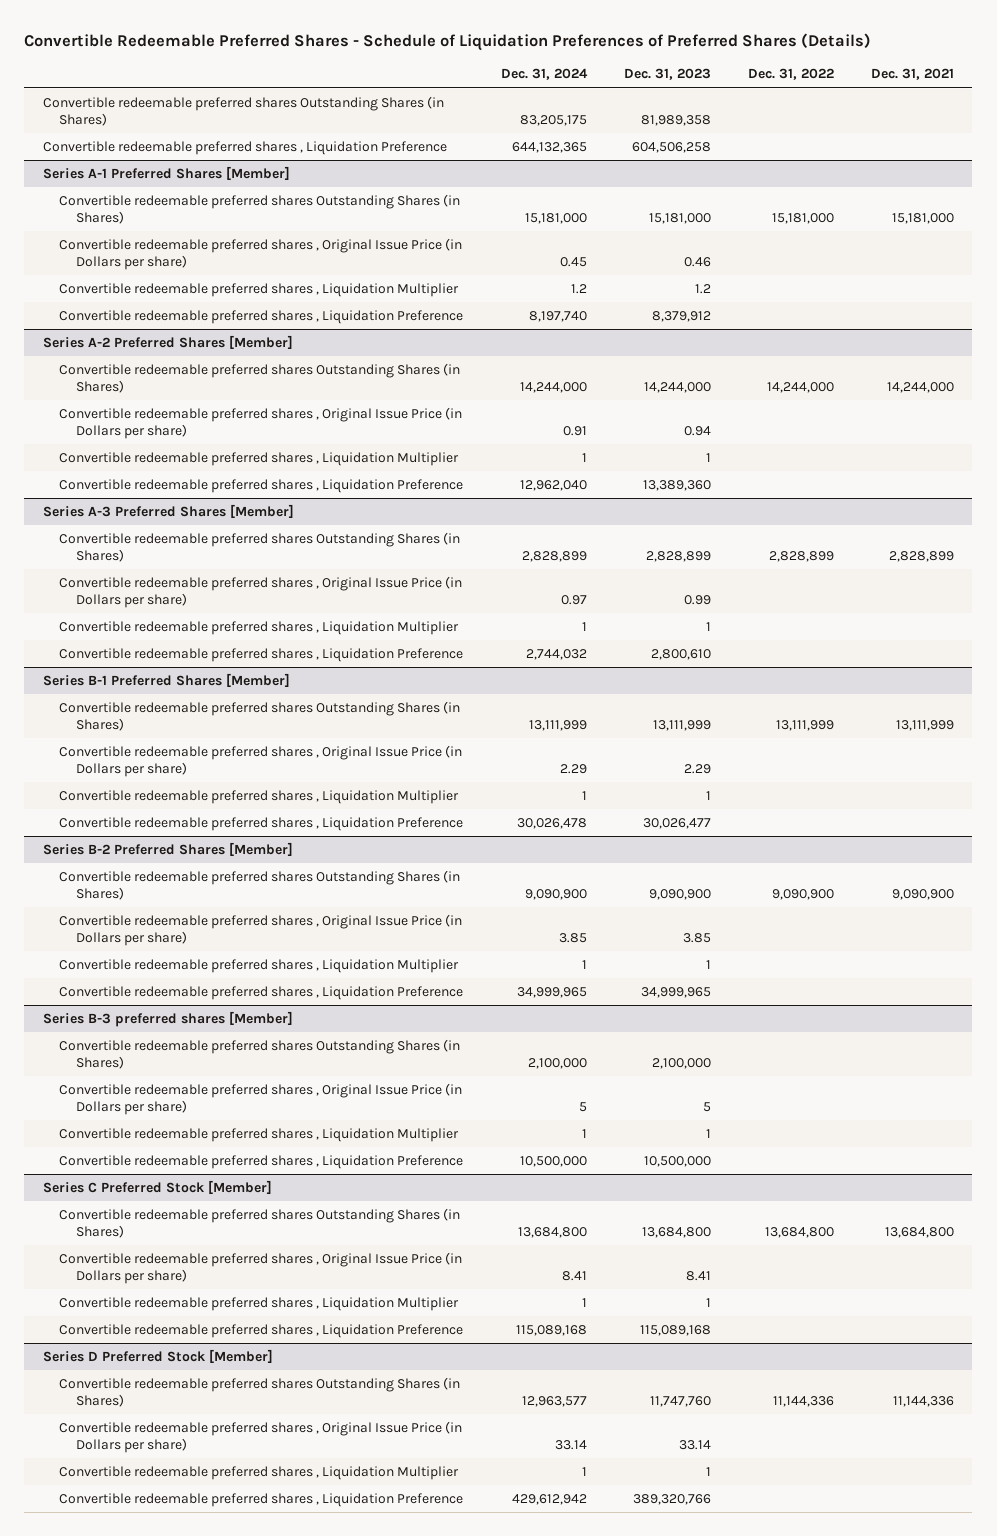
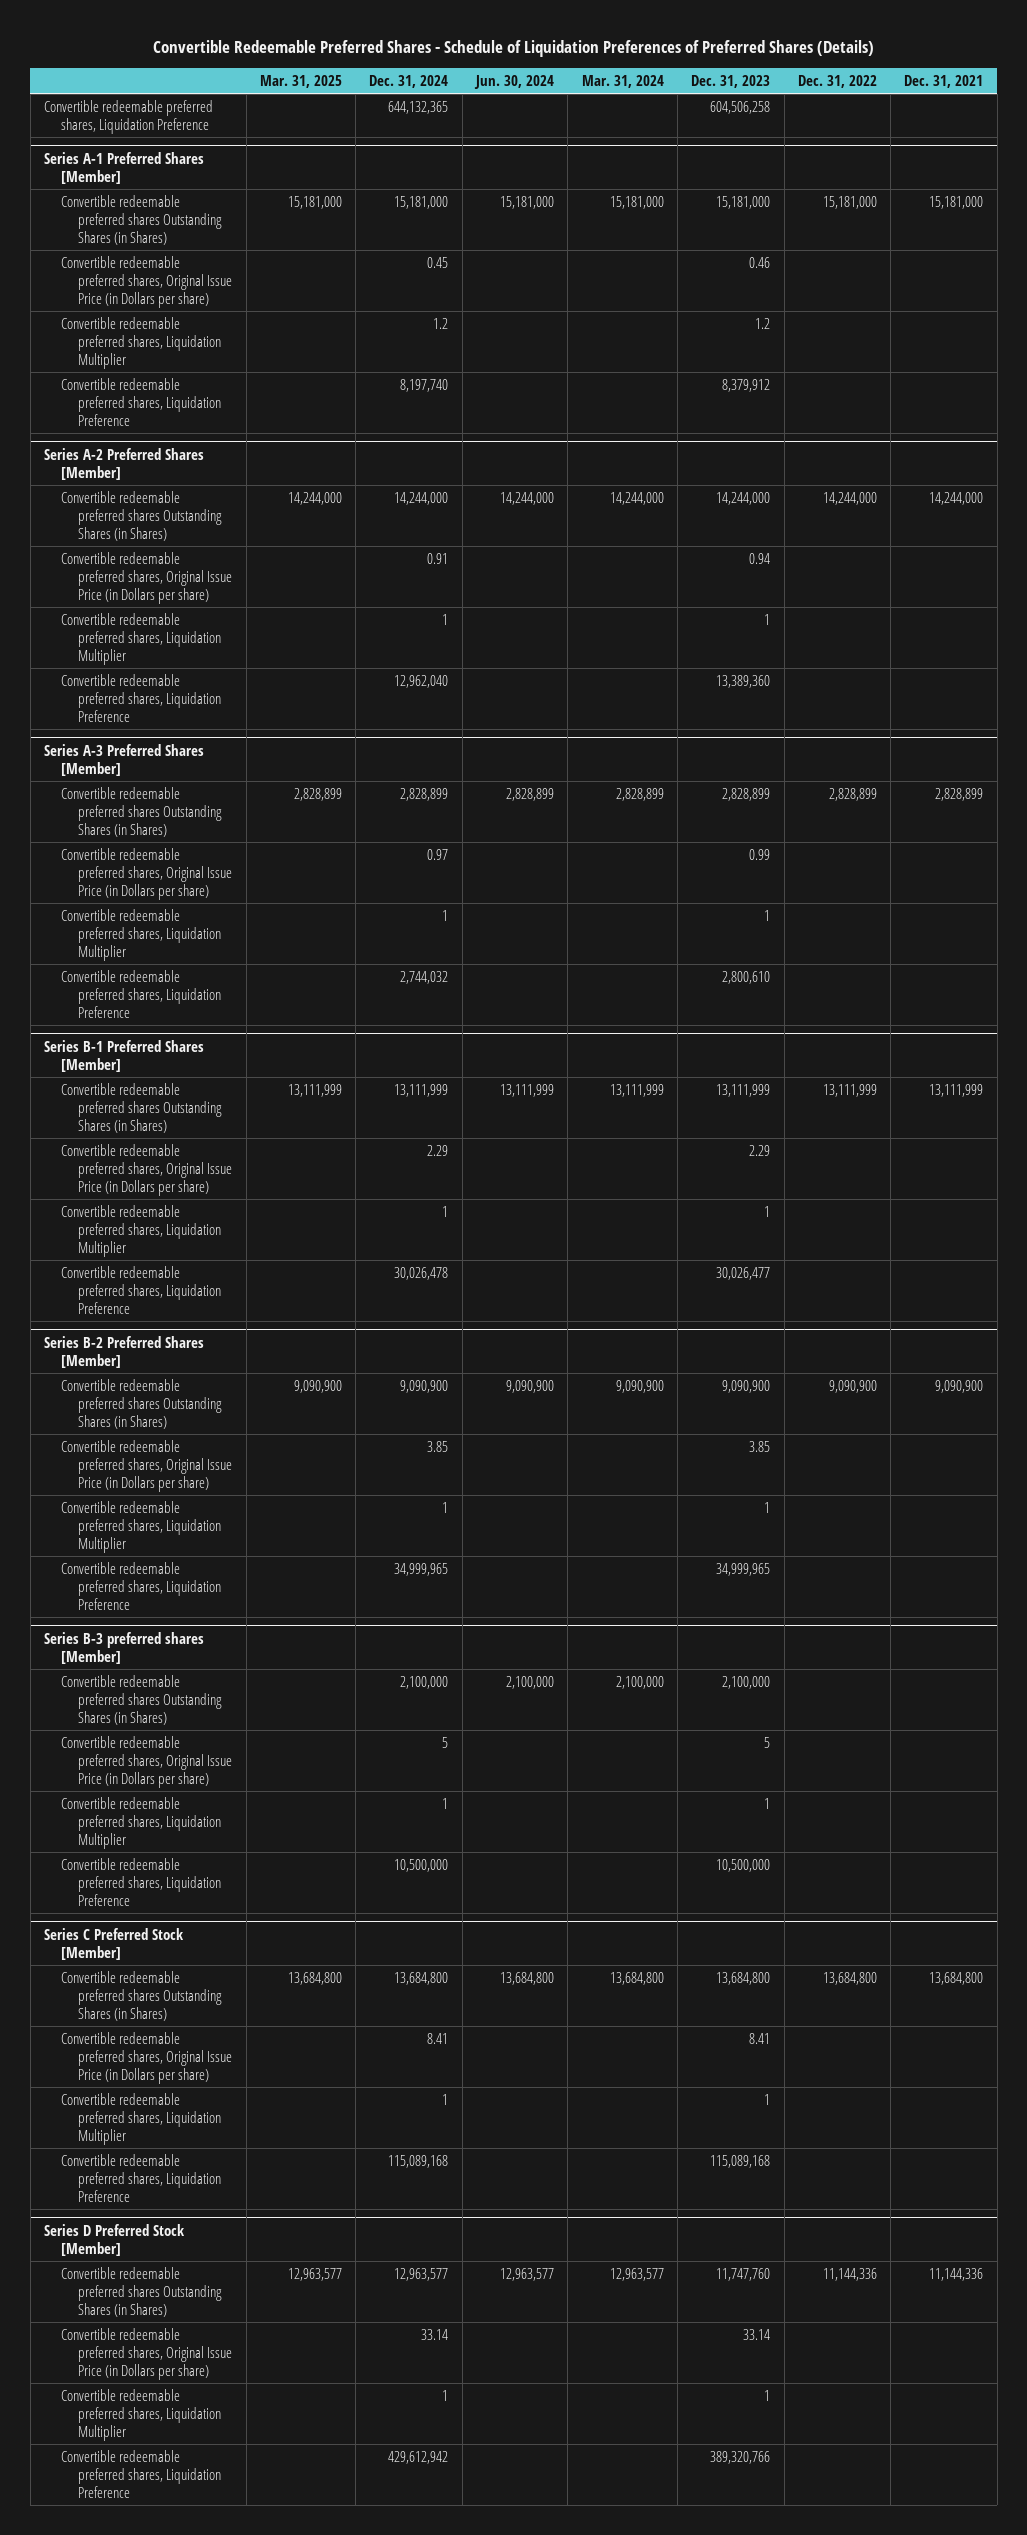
- | Dec. 31, 2024 | Dec. 31, 2023 | Dec. 31, 2022 | Dec. 31, 2021
+ | Mar. 31, 2025 | Dec. 31, 2024 | Jun. 30, 2024 | Mar. 31, 2024 | Dec. 31, 2023 | Dec. 31, 2022 | Dec. 31, 2021
- Convertible redeemable preferred shares Outstanding Shares (in Shares) | 83,205,175 | 81,989,358 | |
- Convertible redeemable preferred shares , Liquidation Preference | 644,132,365 | 604,506,258 | |
+ Convertible redeemable preferred shares, Liquidation Preference | | 644,132,365 | | | 604,506,258 | |
@ Series A-1 Preferred Shares [Member]
- Convertible redeemable preferred shares , Original Issue Price (in Dollars per share) | 0.45 | 0.46 | |
- Convertible redeemable preferred shares , Liquidation Multiplier | 1.2 | 1.2 | |
- Convertible redeemable preferred shares , Liquidation Preference | 8,197,740 | 8,379,912 | |
+ Convertible redeemable preferred shares, Original Issue Price (in Dollars per share) | | 0.45 | | | 0.46 | |
+ Convertible redeemable preferred shares, Liquidation Multiplier | | 1.2 | | | 1.2 | |
+ Convertible redeemable preferred shares, Liquidation Preference | | 8,197,740 | | | 8,379,912 | |
@ Series A-2 Preferred Shares [Member]
- Convertible redeemable preferred shares , Original Issue Price (in Dollars per share) | 0.91 | 0.94 | |
- Convertible redeemable preferred shares , Liquidation Multiplier | 1 | 1 | |
- Convertible redeemable preferred shares , Liquidation Preference | 12,962,040 | 13,389,360 | |
+ Convertible redeemable preferred shares, Original Issue Price (in Dollars per share) | | 0.91 | | | 0.94 | |
+ Convertible redeemable preferred shares, Liquidation Multiplier | | 1 | | | 1 | |
+ Convertible redeemable preferred shares, Liquidation Preference | | 12,962,040 | | | 13,389,360 | |
@ Series A-3 Preferred Shares [Member]
- Convertible redeemable preferred shares , Original Issue Price (in Dollars per share) | 0.97 | 0.99 | |
- Convertible redeemable preferred shares , Liquidation Multiplier | 1 | 1 | |
- Convertible redeemable preferred shares , Liquidation Preference | 2,744,032 | 2,800,610 | |
+ Convertible redeemable preferred shares, Original Issue Price (in Dollars per share) | | 0.97 | | | 0.99 | |
+ Convertible redeemable preferred shares, Liquidation Multiplier | | 1 | | | 1 | |
+ Convertible redeemable preferred shares, Liquidation Preference | | 2,744,032 | | | 2,800,610 | |
@ Series B-1 Preferred Shares [Member]
- Convertible redeemable preferred shares , Original Issue Price (in Dollars per share) | 2.29 | 2.29 | |
- Convertible redeemable preferred shares , Liquidation Multiplier | 1 | 1 | |
- Convertible redeemable preferred shares , Liquidation Preference | 30,026,478 | 30,026,477 | |
+ Convertible redeemable preferred shares, Original Issue Price (in Dollars per share) | | 2.29 | | | 2.29 | |
+ Convertible redeemable preferred shares, Liquidation Multiplier | | 1 | | | 1 | |
+ Convertible redeemable preferred shares, Liquidation Preference | | 30,026,478 | | | 30,026,477 | |
@ Series B-2 Preferred Shares [Member]
- Convertible redeemable preferred shares , Original Issue Price (in Dollars per share) | 3.85 | 3.85 | |
- Convertible redeemable preferred shares , Liquidation Multiplier | 1 | 1 | |
- Convertible redeemable preferred shares , Liquidation Preference | 34,999,965 | 34,999,965 | |
+ Convertible redeemable preferred shares, Original Issue Price (in Dollars per share) | | 3.85 | | | 3.85 | |
+ Convertible redeemable preferred shares, Liquidation Multiplier | | 1 | | | 1 | |
+ Convertible redeemable preferred shares, Liquidation Preference | | 34,999,965 | | | 34,999,965 | |
@ Series B-3 preferred shares [Member]
- Convertible redeemable preferred shares , Original Issue Price (in Dollars per share) | 5 | 5 | |
- Convertible redeemable preferred shares , Liquidation Multiplier | 1 | 1 | |
- Convertible redeemable preferred shares , Liquidation Preference | 10,500,000 | 10,500,000 | |
+ Convertible redeemable preferred shares, Original Issue Price (in Dollars per share) | | 5 | | | 5 | |
+ Convertible redeemable preferred shares, Liquidation Multiplier | | 1 | | | 1 | |
+ Convertible redeemable preferred shares, Liquidation Preference | | 10,500,000 | | | 10,500,000 | |
@ Series C Preferred Stock [Member]
- Convertible redeemable preferred shares , Original Issue Price (in Dollars per share) | 8.41 | 8.41 | |
- Convertible redeemable preferred shares , Liquidation Multiplier | 1 | 1 | |
- Convertible redeemable preferred shares , Liquidation Preference | 115,089,168 | 115,089,168 | |
+ Convertible redeemable preferred shares, Original Issue Price (in Dollars per share) | | 8.41 | | | 8.41 | |
+ Convertible redeemable preferred shares, Liquidation Multiplier | | 1 | | | 1 | |
+ Convertible redeemable preferred shares, Liquidation Preference | | 115,089,168 | | | 115,089,168 | |
@ Series D Preferred Stock [Member]
- Convertible redeemable preferred shares , Original Issue Price (in Dollars per share) | 33.14 | 33.14 | |
- Convertible redeemable preferred shares , Liquidation Multiplier | 1 | 1 | |
- Convertible redeemable preferred shares , Liquidation Preference | 429,612,942 | 389,320,766 | |
+ Convertible redeemable preferred shares, Original Issue Price (in Dollars per share) | | 33.14 | | | 33.14 | |
+ Convertible redeemable preferred shares, Liquidation Multiplier | | 1 | | | 1 | |
+ Convertible redeemable preferred shares, Liquidation Preference | | 429,612,942 | | | 389,320,766 | |

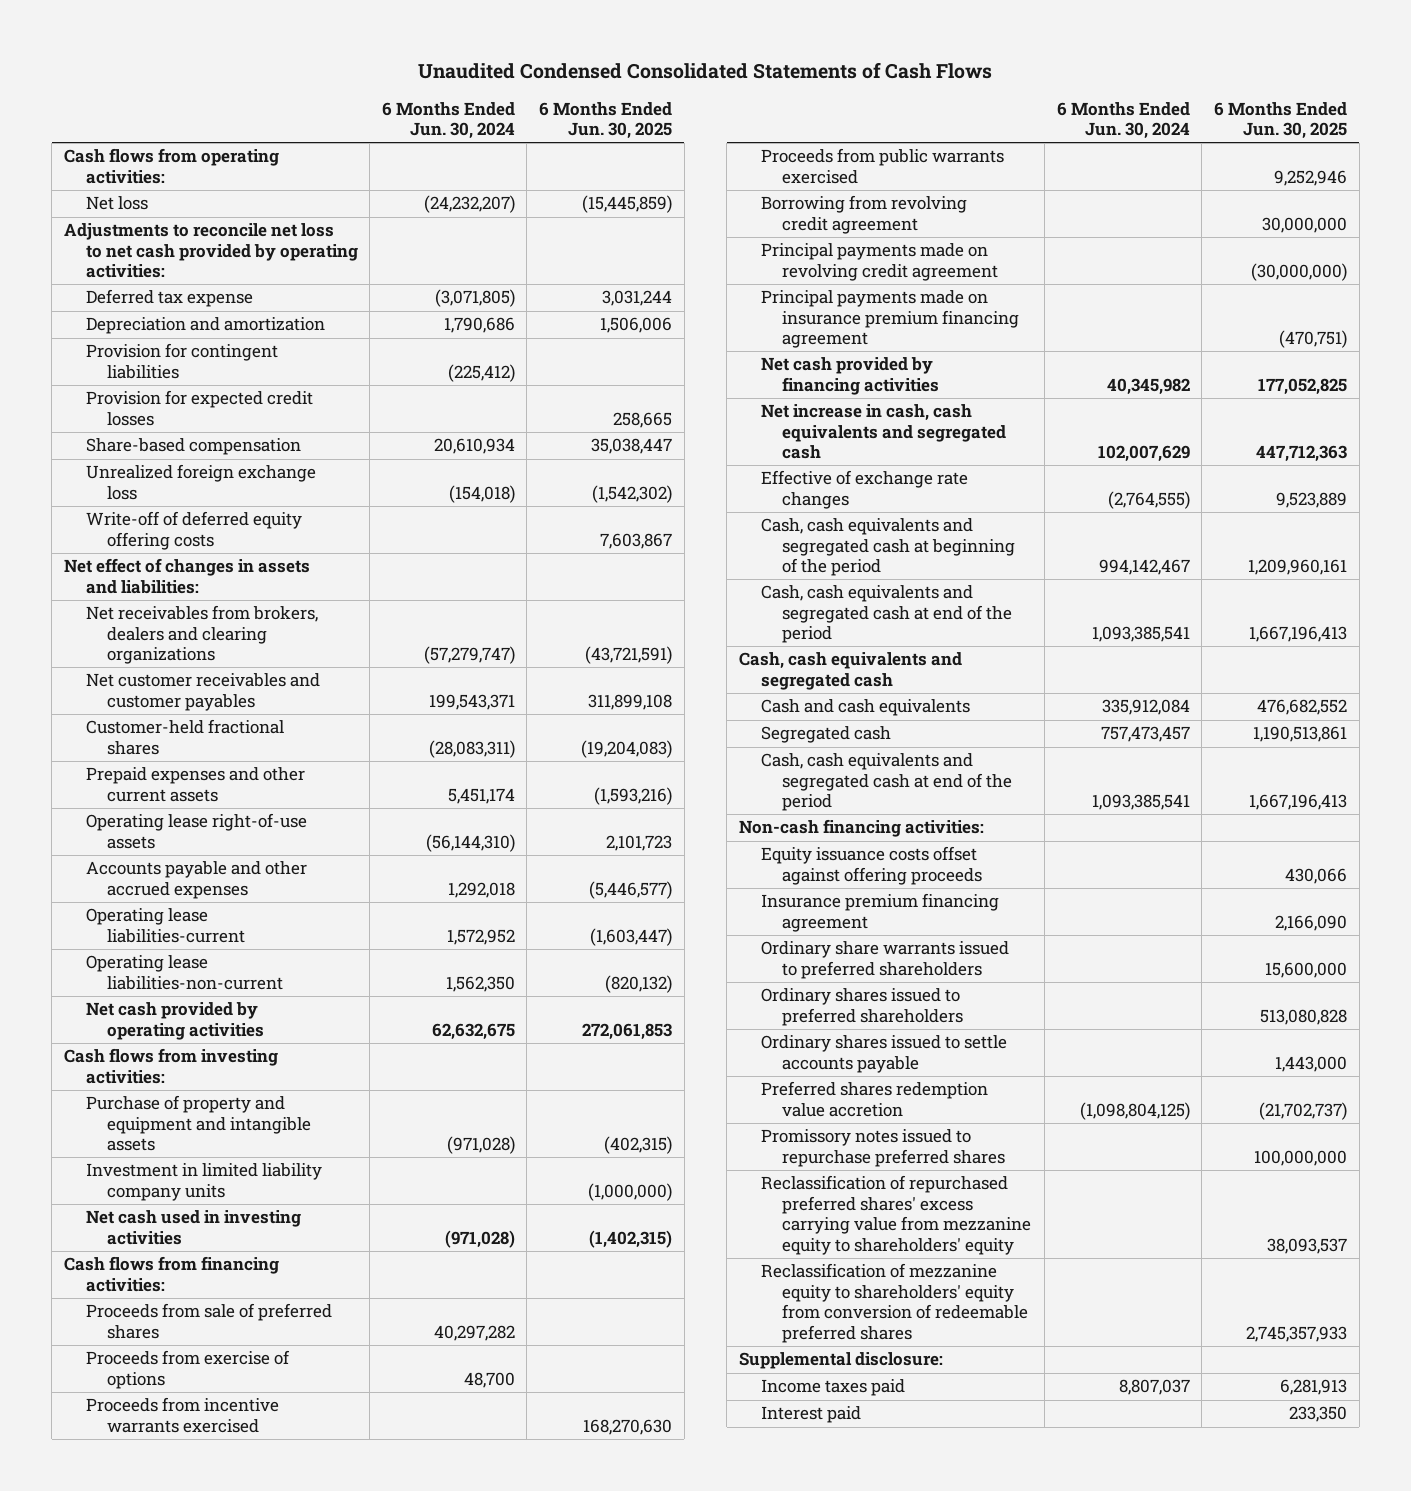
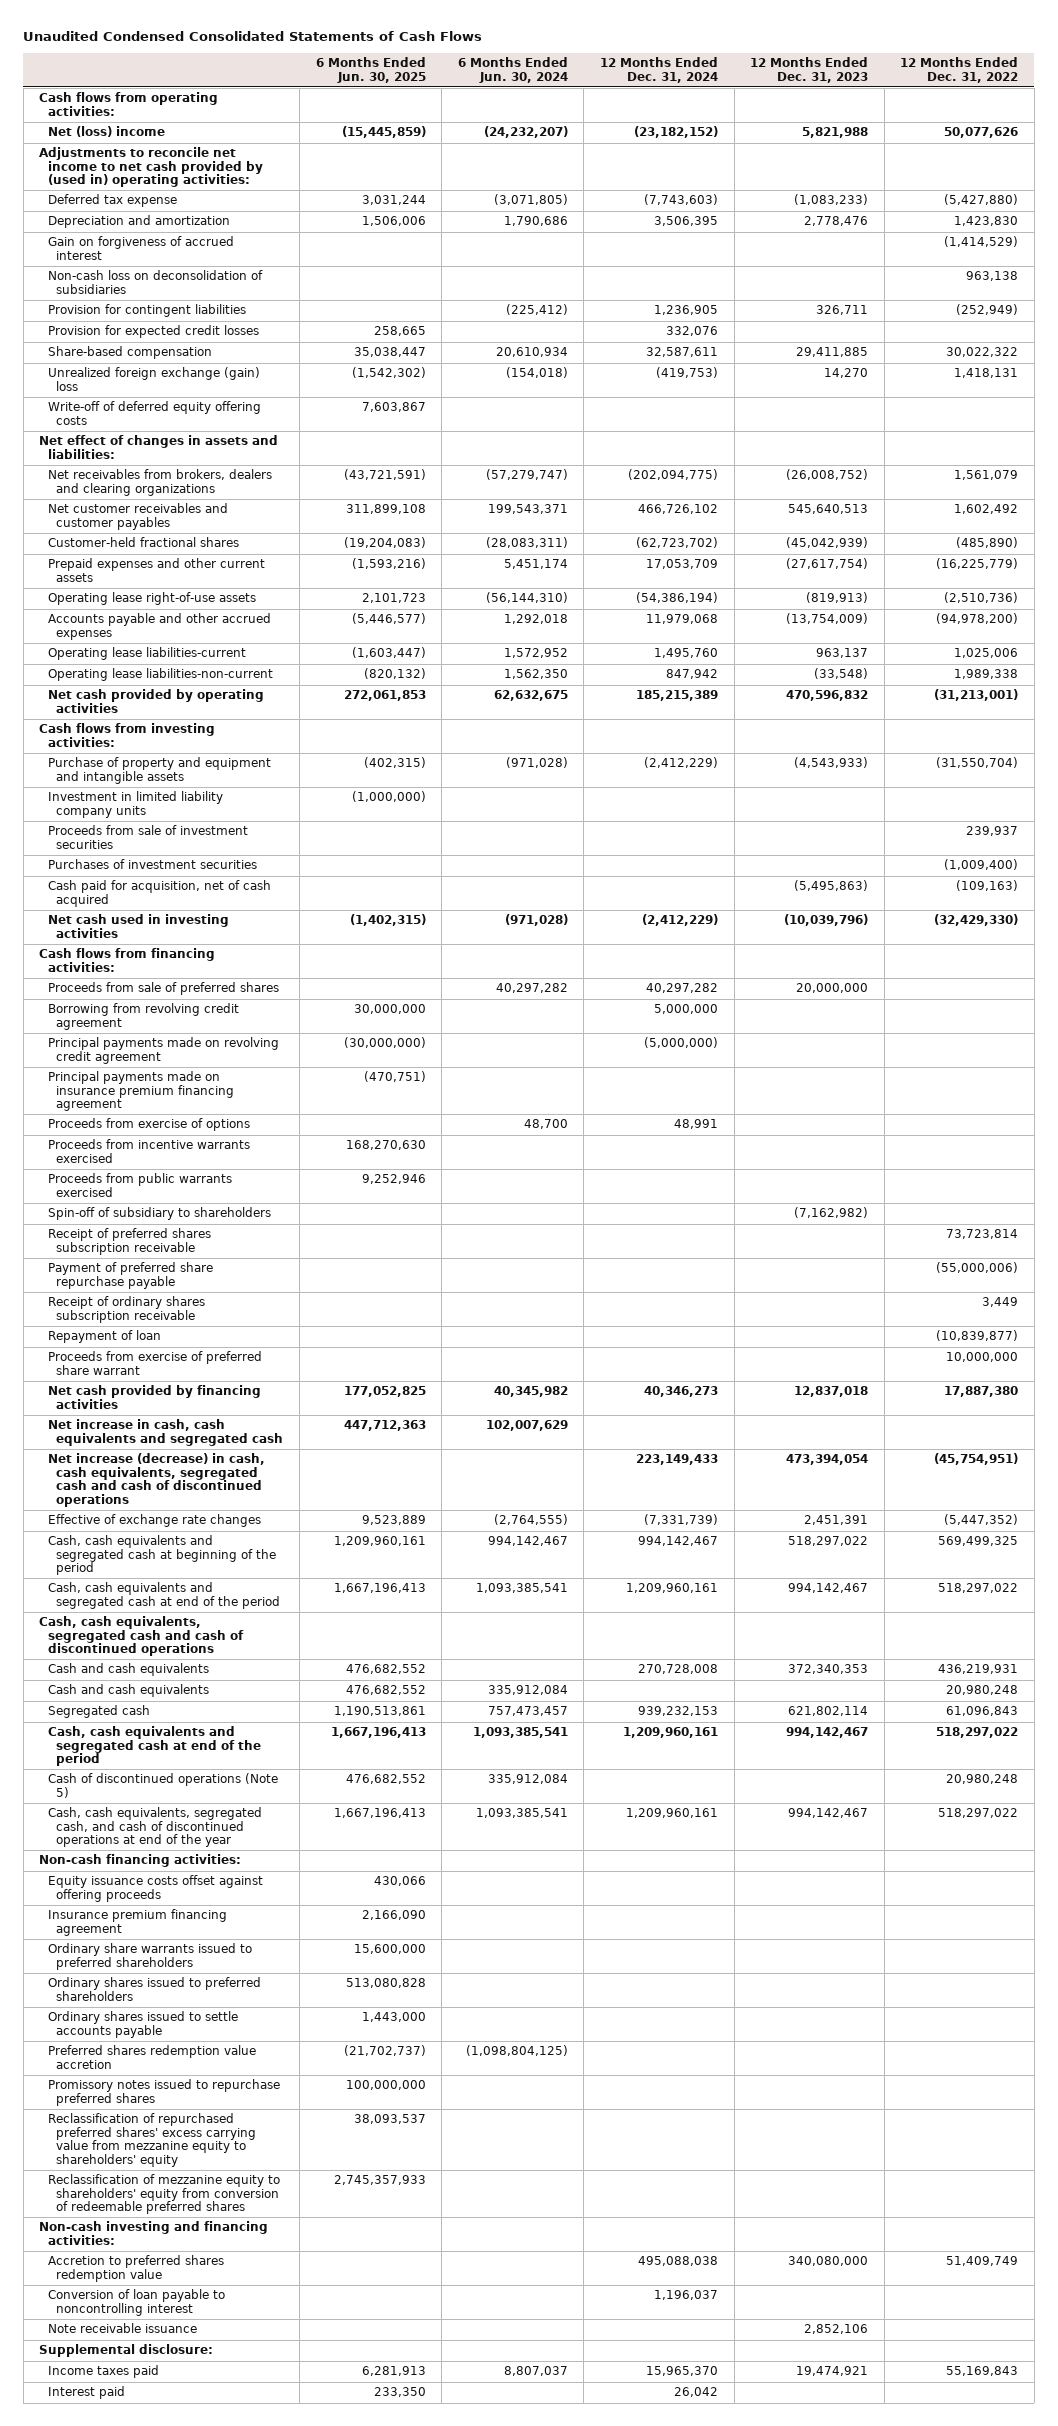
- | 6 Months Ended Jun. 30, 2024 | 6 Months Ended Jun. 30, 2025
+ | 6 Months Ended Jun. 30, 2025 | 6 Months Ended Jun. 30, 2024 | 12 Months Ended Dec. 31, 2024 | 12 Months Ended Dec. 31, 2023 | 12 Months Ended Dec. 31, 2022
- Net loss | (24,232,207) | (15,445,859)
- Adjustments to reconcile net loss to net cash provided by operating activities:
+ Net (loss) income | (15,445,859) | (24,232,207) | (23,182,152) | 5,821,988 | 50,077,626
+ Adjustments to reconcile net income to net cash provided by (used in) operating activities:
+ Gain on forgiveness of accrued interest | | | | | (1,414,529)
+ Non-cash loss on deconsolidation of subsidiaries | | | | | 963,138
- Unrealized foreign exchange loss | (154,018) | (1,542,302)
+ Unrealized foreign exchange (gain) loss | (1,542,302) | (154,018) | (419,753) | 14,270 | 1,418,131
+ Proceeds from sale of investment securities | | | | | 239,937
+ Purchases of investment securities | | | | | (1,009,400)
+ Cash paid for acquisition, net of cash acquired | | | | (5,495,863) | (109,163)
moved down: Proceeds from exercise of options | | 48,700 | 48,991 | |
moved down: Proceeds from incentive warrants exercised | 168,270,630 | | | |
moved down: Proceeds from public warrants exercised | 9,252,946 | | | |
+ Spin-off of subsidiary to shareholders | | | | (7,162,982) |
+ Receipt of preferred shares subscription receivable | | | | | 73,723,814
+ Payment of preferred share repurchase payable | | | | | (55,000,006)
+ Receipt of ordinary shares subscription receivable | | | | | 3,449
+ Repayment of loan | | | | | (10,839,877)
+ Proceeds from exercise of preferred share warrant | | | | | 10,000,000
+ Net increase (decrease) in cash, cash equivalents, segregated cash and cash of discontinued operations | | | 223,149,433 | 473,394,054 | (45,754,951)
- Cash, cash equivalents and segregated cash
+ Cash, cash equivalents, segregated cash and cash of discontinued operations
+ Cash and cash equivalents | 476,682,552 | | 270,728,008 | 372,340,353 | 436,219,931
+ Cash of discontinued operations (Note 5) | 476,682,552 | 335,912,084 | | | 20,980,248
+ Cash, cash equivalents, segregated cash, and cash of discontinued operations at end of the year | 1,667,196,413 | 1,093,385,541 | 1,209,960,161 | 994,142,467 | 518,297,022
+ Non-cash investing and financing activities:
+ Accretion to preferred shares redemption value | | | 495,088,038 | 340,080,000 | 51,409,749
+ Conversion of loan payable to noncontrolling interest | | | 1,196,037 | |
+ Note receivable issuance | | | | 2,852,106 |

